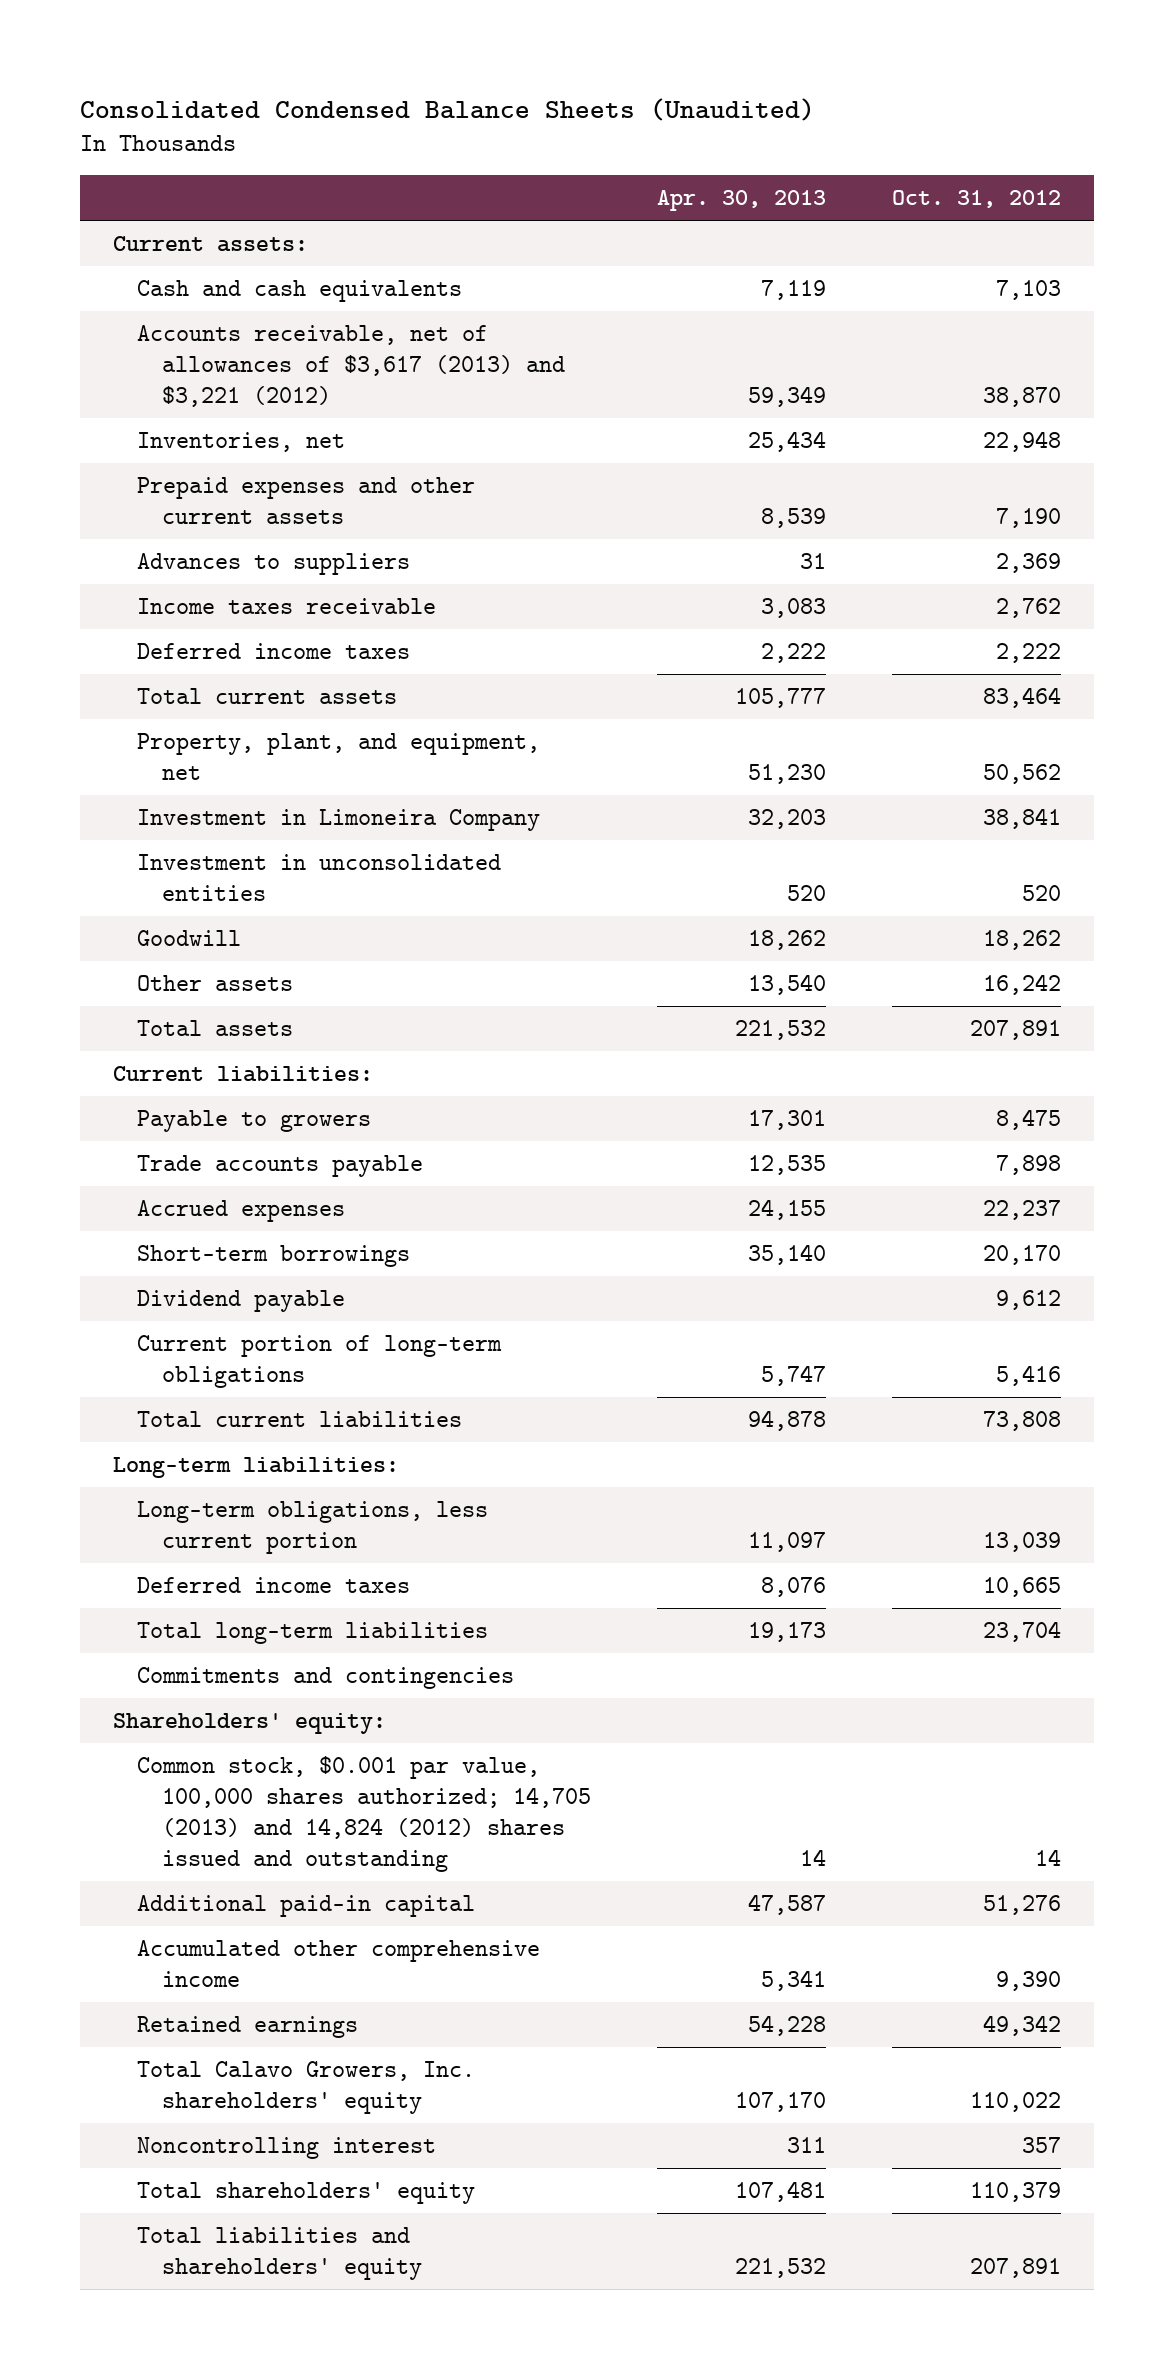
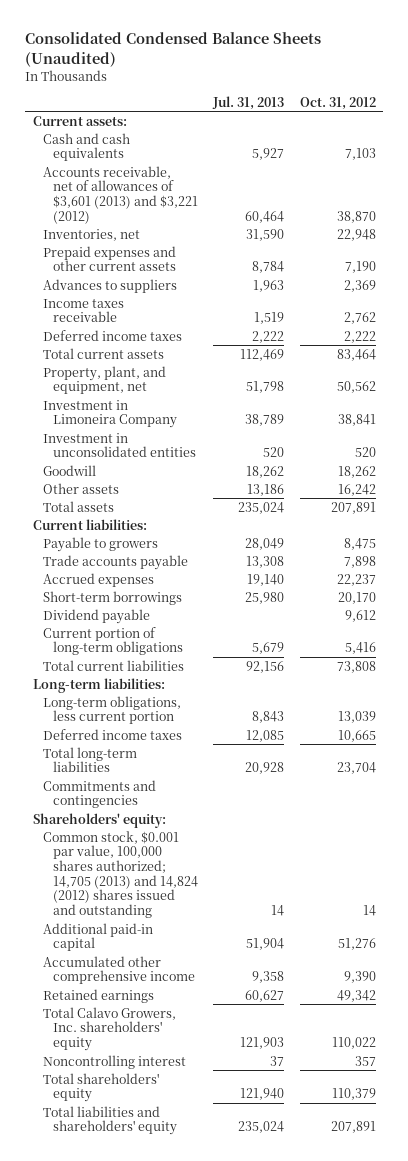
- | Apr. 30, 2013 | Oct. 31, 2012
+ | Jul. 31, 2013 | Oct. 31, 2012
- Accounts receivable, net of allowances of $3,617 (2013) and $3,221 (2012) | 59,349 | 38,870
+ Accounts receivable, net of allowances of $3,601 (2013) and $3,221 (2012) | 60,464 | 38,870

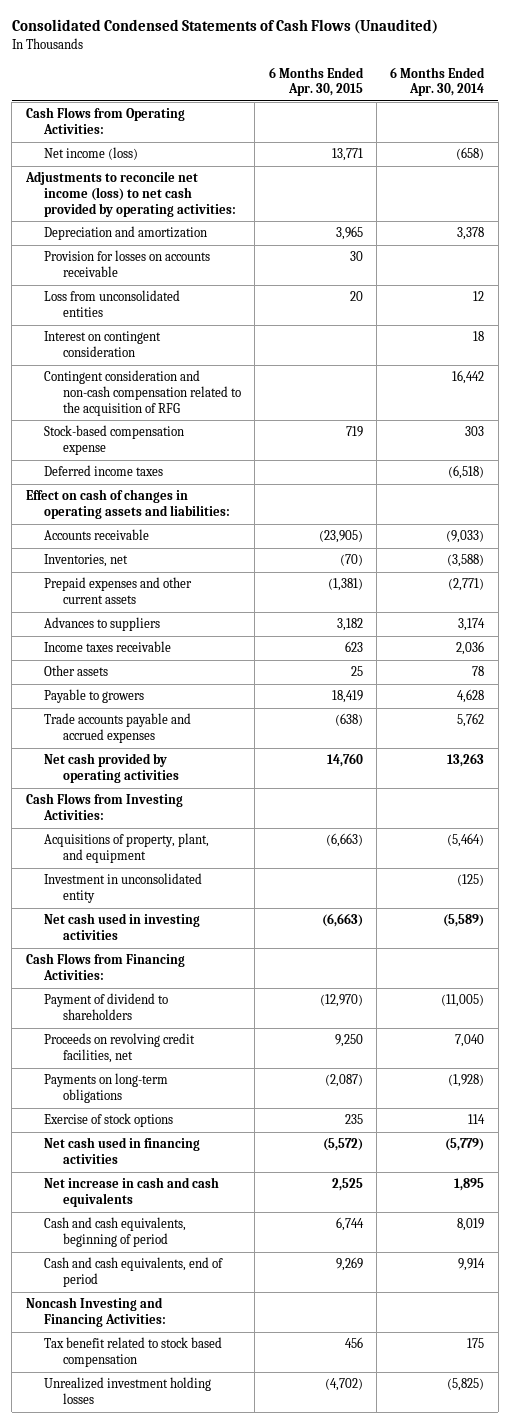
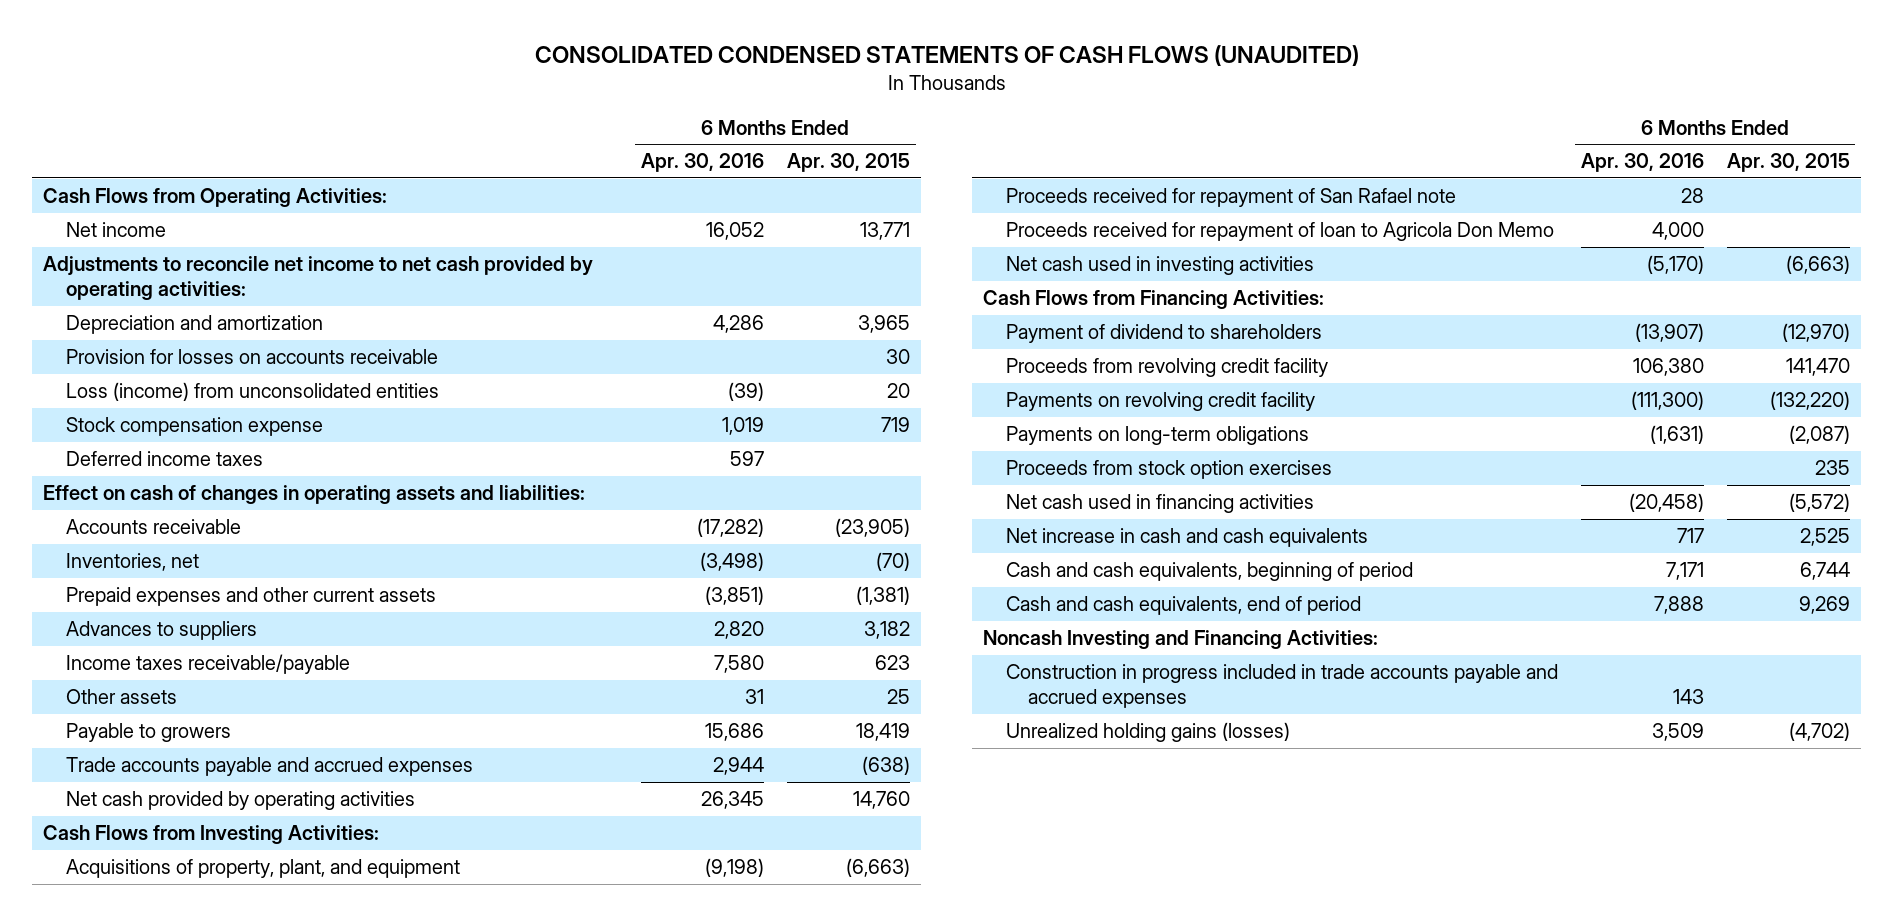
- Consolidated Condensed Statements of Cash Flows (Unaudited)
+ CONSOLIDATED CONDENSED STATEMENTS OF CASH FLOWS (UNAUDITED)
- | 6 Months Ended Apr. 30, 2015 | 6 Months Ended Apr. 30, 2014
+ | 6 Months Ended Apr. 30, 2016 | 6 Months Ended Apr. 30, 2015
- Net income (loss) | 13,771 | (658)
- Adjustments to reconcile net income (loss) to net cash provided by operating activities:
+ Net income | 16,052 | 13,771
+ Adjustments to reconcile net income to net cash provided by operating activities:
- Loss from unconsolidated entities | 20 | 12
- Interest on contingent consideration | | 18
- Contingent consideration and non-cash compensation related to the acquisition of RFG | | 16,442
- Stock-based compensation expense | 719 | 303
+ Loss (income) from unconsolidated entities | (39) | 20
+ Stock compensation expense | 1,019 | 719
- Income taxes receivable | 623 | 2,036
+ Income taxes receivable/payable | 7,580 | 623
- Investment in unconsolidated entity | | (125)
+ Proceeds received for repayment of San Rafael note | 28 |
+ Proceeds received for repayment of loan to Agricola Don Memo | 4,000 |
- Proceeds on revolving credit facilities, net | 9,250 | 7,040
+ Proceeds from revolving credit facility | 106,380 | 141,470
+ Payments on revolving credit facility | (111,300) | (132,220)
- Exercise of stock options | 235 | 114
+ Proceeds from stock option exercises | | 235
- Tax benefit related to stock based compensation | 456 | 175
- Unrealized investment holding losses | (4,702) | (5,825)
+ Construction in progress included in trade accounts payable and accrued expenses | 143 |
+ Unrealized holding gains (losses) | 3,509 | (4,702)

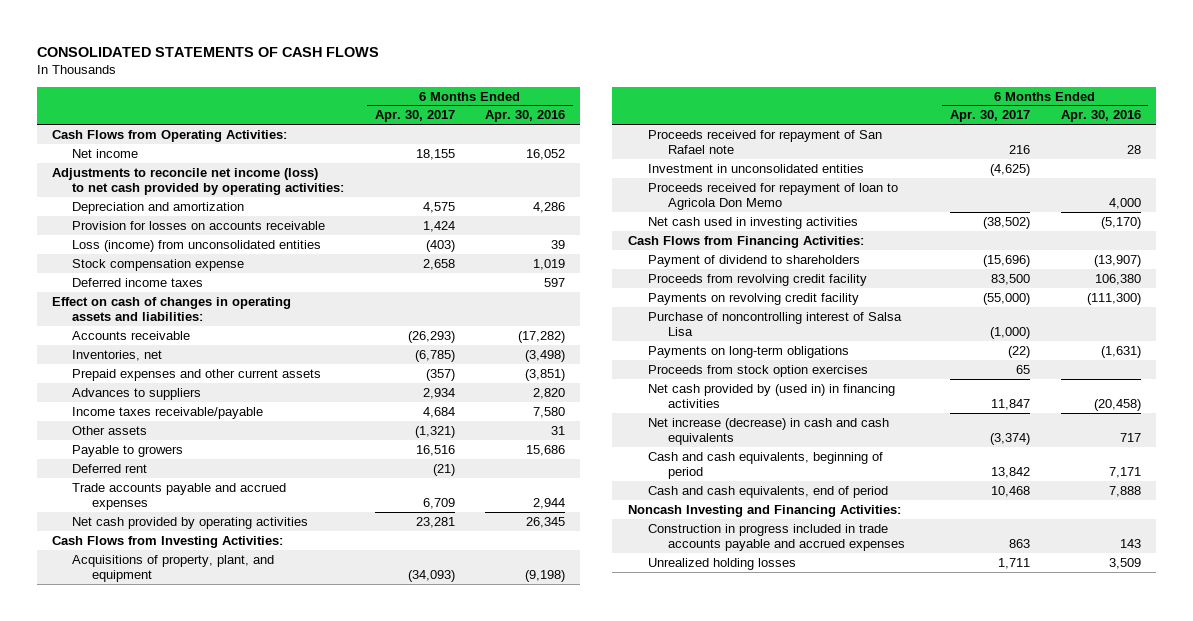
- CONSOLIDATED CONDENSED STATEMENTS OF CASH FLOWS (UNAUDITED)
+ CONSOLIDATED STATEMENTS OF CASH FLOWS
- | 6 Months Ended Apr. 30, 2016 | 6 Months Ended Apr. 30, 2015
+ | 6 Months Ended Apr. 30, 2017 | 6 Months Ended Apr. 30, 2016
- Adjustments to reconcile net income to net cash provided by operating activities:
+ Adjustments to reconcile net income (loss) to net cash provided by operating activities:
- Loss (income) from unconsolidated entities | (39) | 20
+ Loss (income) from unconsolidated entities | (403) | 39
+ Deferred rent | (21) |
+ Investment in unconsolidated entities | (4,625) |
+ Purchase of noncontrolling interest of Salsa Lisa | (1,000) |
- Net cash used in financing activities | (20,458) | (5,572)
- Net increase in cash and cash equivalents | 717 | 2,525
+ Net cash provided by (used in) in financing activities | 11,847 | (20,458)
+ Net increase (decrease) in cash and cash equivalents | (3,374) | 717
- Unrealized holding gains (losses) | 3,509 | (4,702)
+ Unrealized holding losses | 1,711 | 3,509

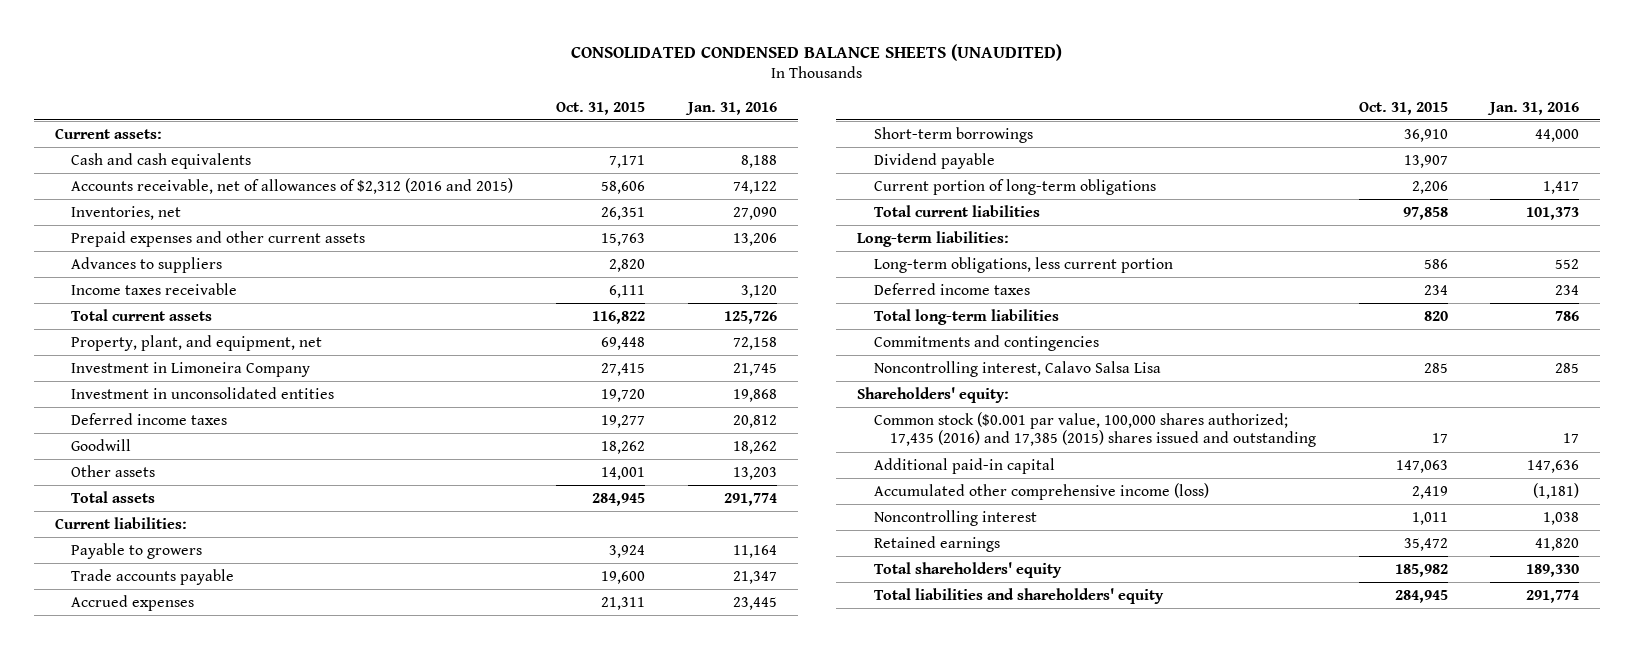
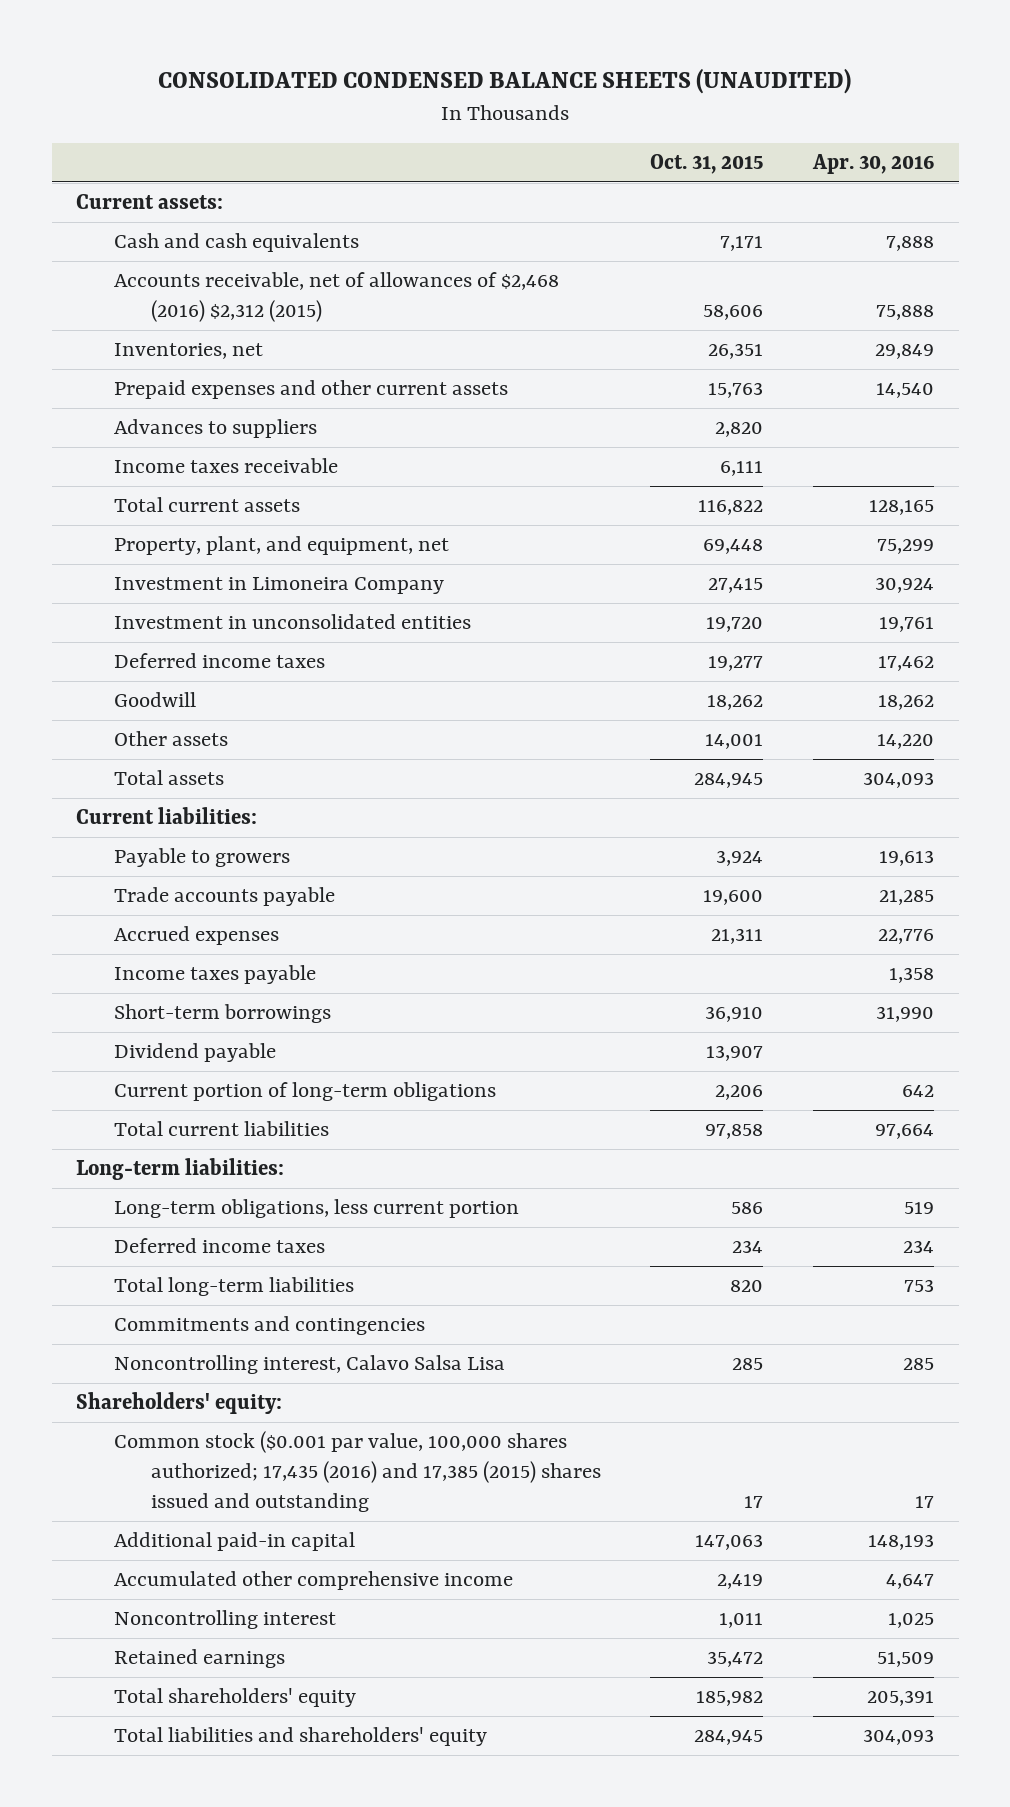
- | Oct. 31, 2015 | Jan. 31, 2016
+ | Oct. 31, 2015 | Apr. 30, 2016
- Accounts receivable, net of allowances of $2,312 (2016 and 2015) | 58,606 | 74,122
+ Accounts receivable, net of allowances of $2,468 (2016) $2,312 (2015) | 58,606 | 75,888
+ Income taxes payable | | 1,358
- Accumulated other comprehensive income (loss) | 2,419 | (1,181)
+ Accumulated other comprehensive income | 2,419 | 4,647

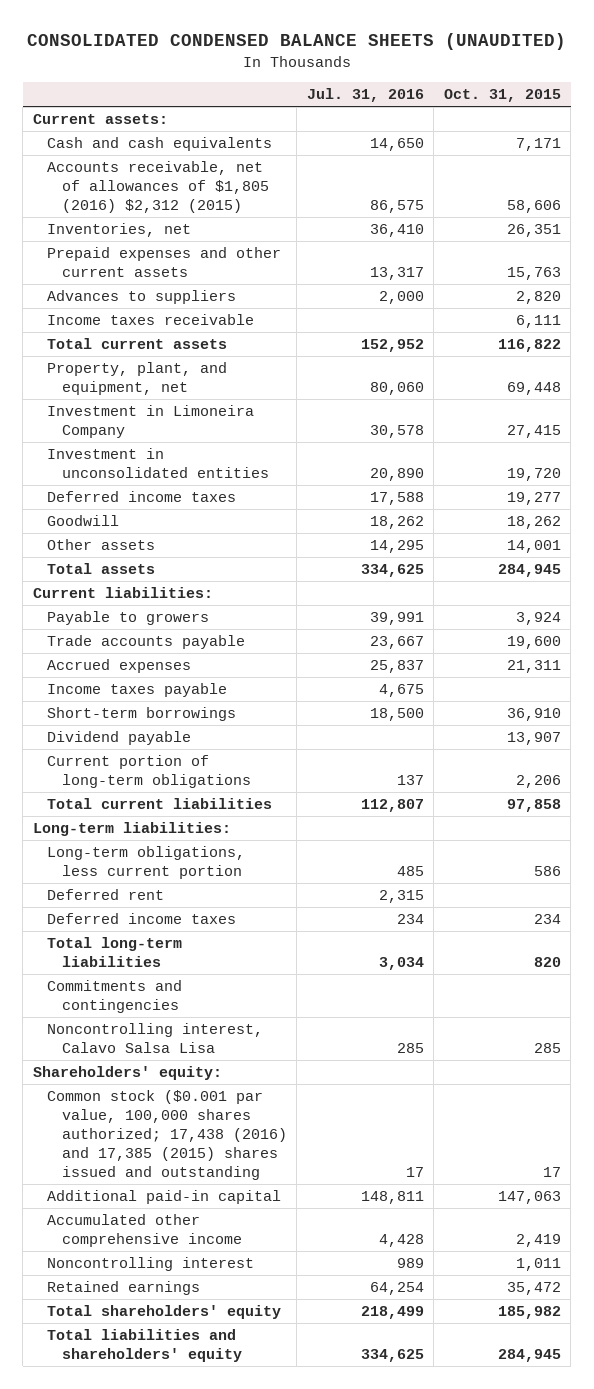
- | Oct. 31, 2015 | Apr. 30, 2016
+ | Jul. 31, 2016 | Oct. 31, 2015
- Accounts receivable, net of allowances of $2,468 (2016) $2,312 (2015) | 58,606 | 75,888
+ Accounts receivable, net of allowances of $1,805 (2016) $2,312 (2015) | 86,575 | 58,606
+ Deferred rent | 2,315 |
- Common stock ($0.001 par value, 100,000 shares authorized; 17,435 (2016) and 17,385 (2015) shares issued and outstanding | 17 | 17
+ Common stock ($0.001 par value, 100,000 shares authorized; 17,438 (2016) and 17,385 (2015) shares issued and outstanding | 17 | 17

